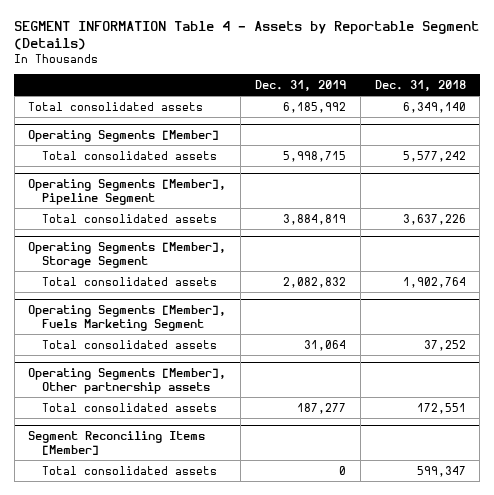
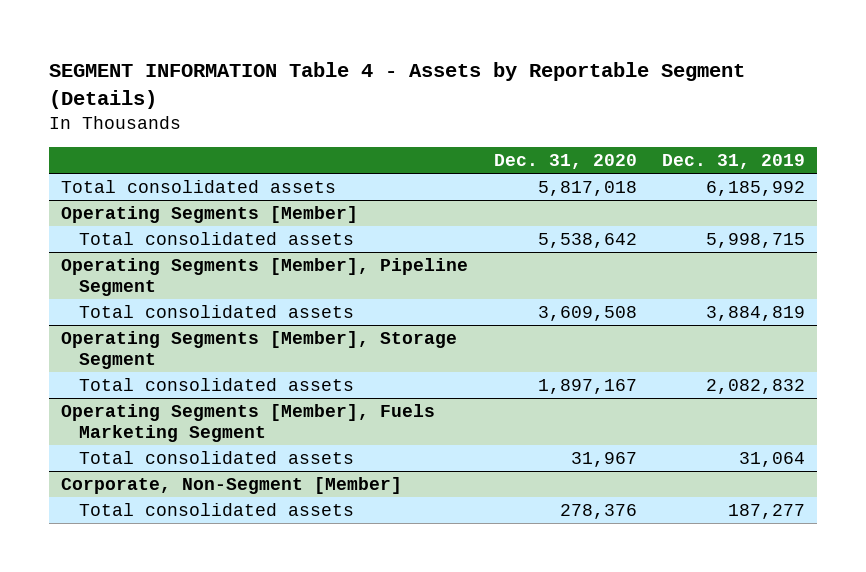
- | Dec. 31, 2019 | Dec. 31, 2018
+ | Dec. 31, 2020 | Dec. 31, 2019
- Operating Segments [Member], Other partnership assets
+ Corporate, Non-Segment [Member]
- Segment Reconciling Items [Member]
- Total consolidated assets | 0 | 599,347

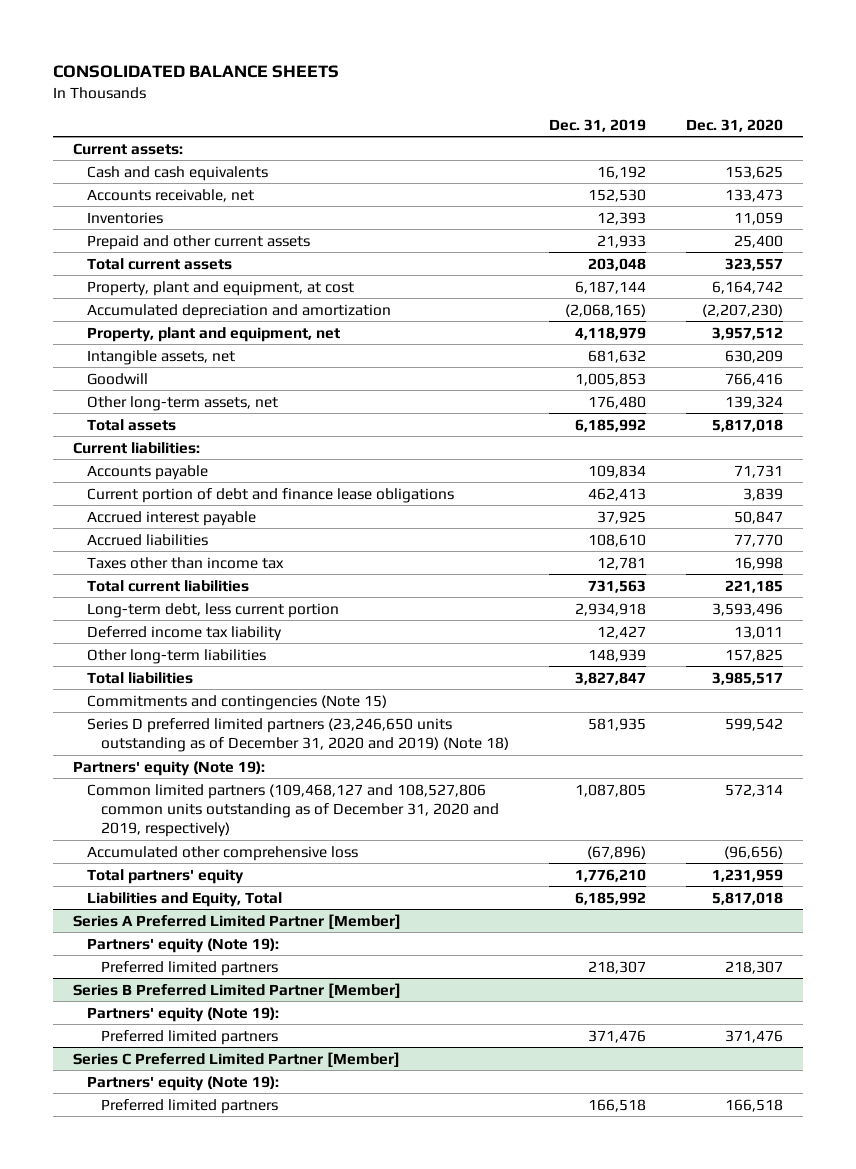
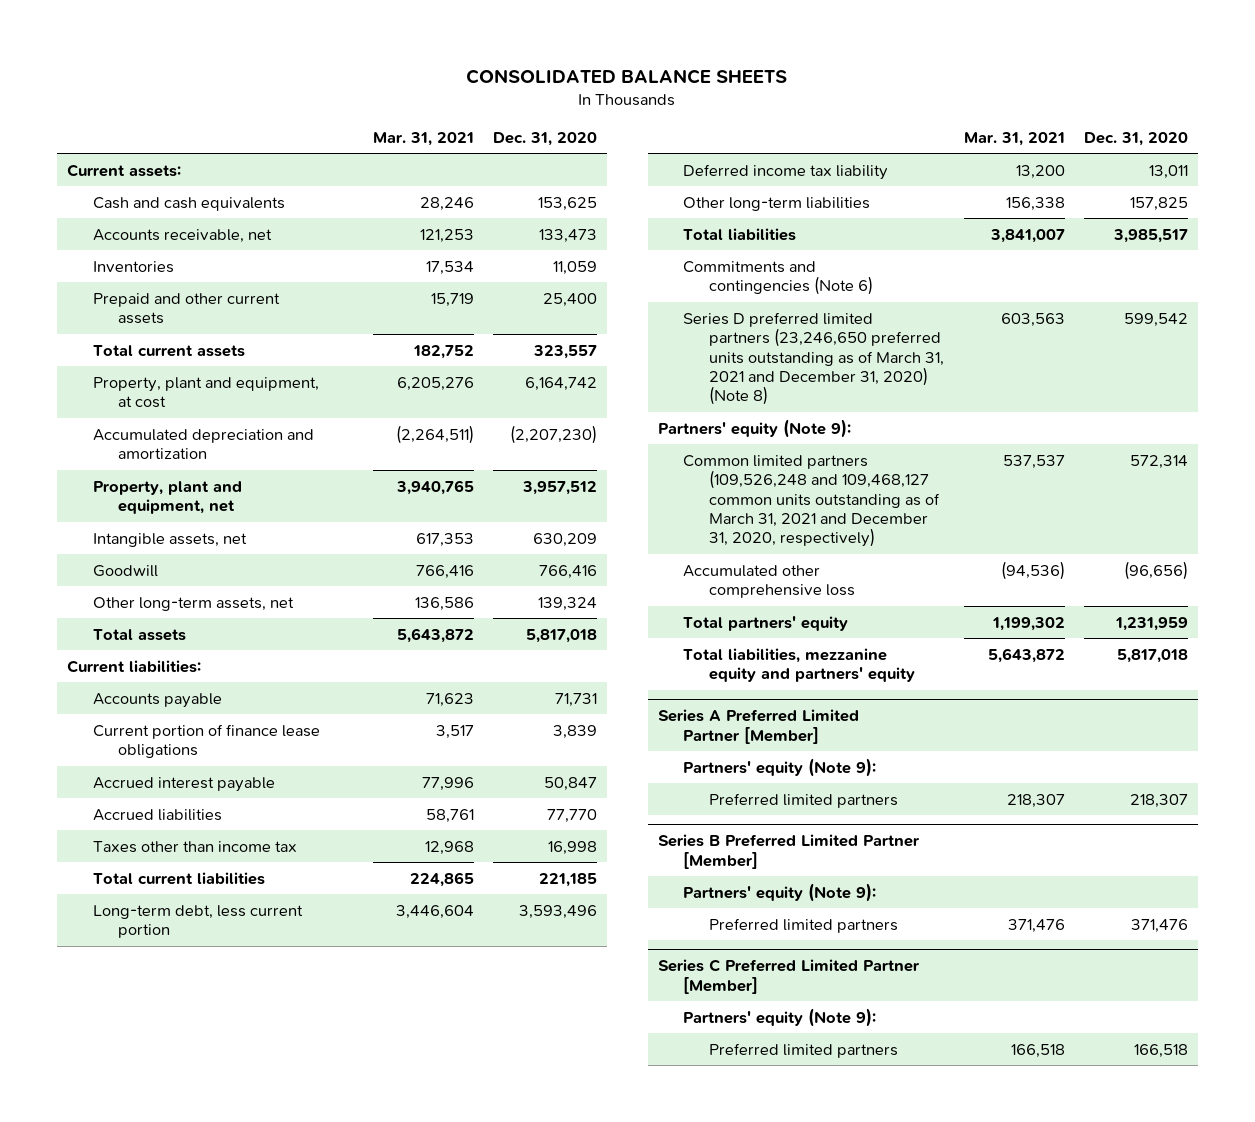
- | Dec. 31, 2019 | Dec. 31, 2020
+ | Mar. 31, 2021 | Dec. 31, 2020
- Current portion of debt and finance lease obligations | 462,413 | 3,839
+ Current portion of finance lease obligations | 3,517 | 3,839
- Commitments and contingencies (Note 15)
- Series D preferred limited partners (23,246,650 units outstanding as of December 31, 2020 and 2019) (Note 18) | 581,935 | 599,542
- Partners' equity (Note 19):
- Common limited partners (109,468,127 and 108,527,806 common units outstanding as of December 31, 2020 and 2019, respectively) | 1,087,805 | 572,314
+ Commitments and contingencies (Note 6)
+ Series D preferred limited partners (23,246,650 preferred units outstanding as of March 31, 2021 and December 31, 2020) (Note 8) | 603,563 | 599,542
+ Partners' equity (Note 9):
+ Common limited partners (109,526,248 and 109,468,127 common units outstanding as of March 31, 2021 and December 31, 2020, respectively) | 537,537 | 572,314
- Liabilities and Equity, Total | 6,185,992 | 5,817,018
+ Total liabilities, mezzanine equity and partners' equity | 5,643,872 | 5,817,018
@ Series A Preferred Limited Partner [Member]
- Partners' equity (Note 19):
+ Partners' equity (Note 9):
@ Series B Preferred Limited Partner [Member]
- Partners' equity (Note 19):
+ Partners' equity (Note 9):
@ Series C Preferred Limited Partner [Member]
- Partners' equity (Note 19):
+ Partners' equity (Note 9):

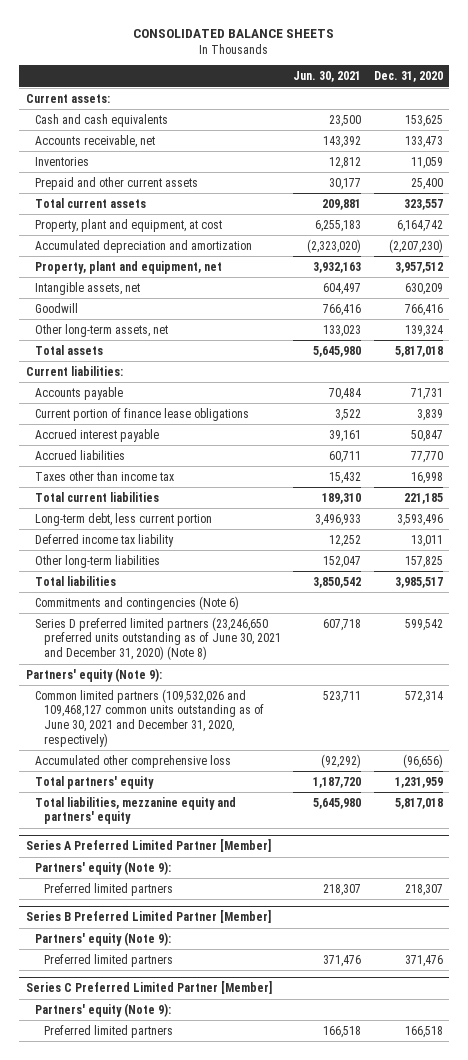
- | Mar. 31, 2021 | Dec. 31, 2020
+ | Jun. 30, 2021 | Dec. 31, 2020
- Series D preferred limited partners (23,246,650 preferred units outstanding as of March 31, 2021 and December 31, 2020) (Note 8) | 603,563 | 599,542
+ Series D preferred limited partners (23,246,650 preferred units outstanding as of June 30, 2021 and December 31, 2020) (Note 8) | 607,718 | 599,542
- Common limited partners (109,526,248 and 109,468,127 common units outstanding as of March 31, 2021 and December 31, 2020, respectively) | 537,537 | 572,314
+ Common limited partners (109,532,026 and 109,468,127 common units outstanding as of June 30, 2021 and December 31, 2020, respectively) | 523,711 | 572,314

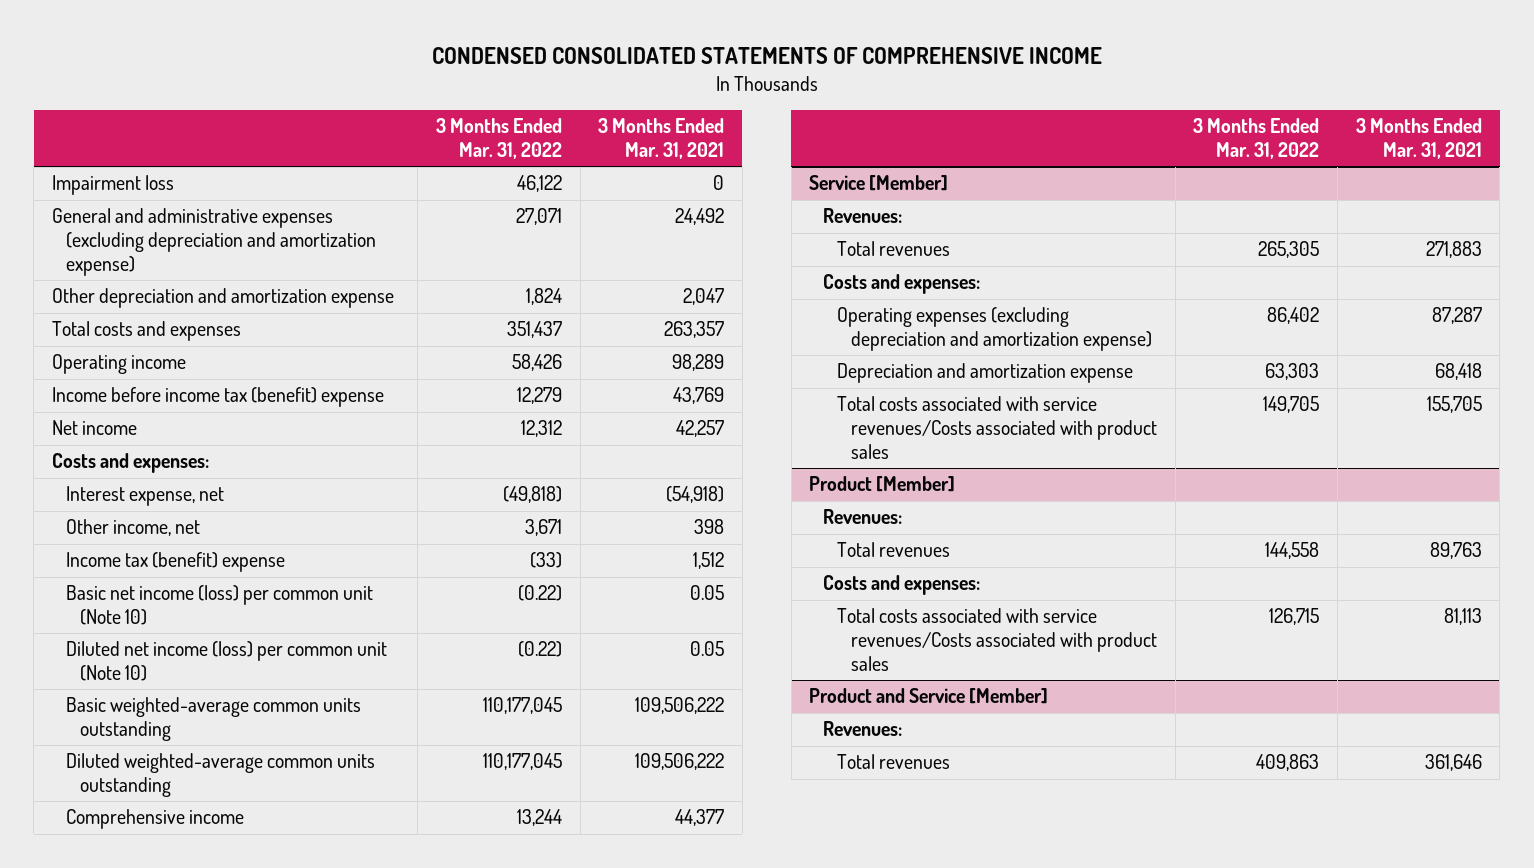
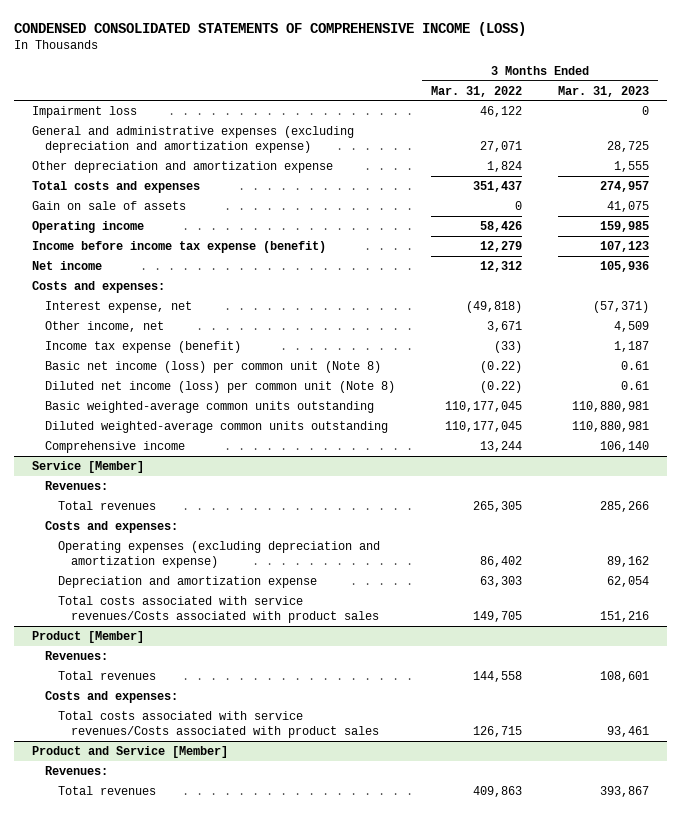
- CONDENSED CONSOLIDATED STATEMENTS OF COMPREHENSIVE INCOME
+ CONDENSED CONSOLIDATED STATEMENTS OF COMPREHENSIVE INCOME (LOSS)
- | 3 Months Ended Mar. 31, 2022 | 3 Months Ended Mar. 31, 2021
+ | 3 Months Ended Mar. 31, 2022 | 3 Months Ended Mar. 31, 2023
+ Gain on sale of assets | 0 | 41,075
- Income before income tax (benefit) expense | 12,279 | 43,769
+ Income before income tax expense (benefit) | 12,279 | 107,123
- Income tax (benefit) expense | (33) | 1,512
- Basic net income (loss) per common unit (Note 10) | (0.22) | 0.05
- Diluted net income (loss) per common unit (Note 10) | (0.22) | 0.05
+ Income tax expense (benefit) | (33) | 1,187
+ Basic net income (loss) per common unit (Note 8) | (0.22) | 0.61
+ Diluted net income (loss) per common unit (Note 8) | (0.22) | 0.61

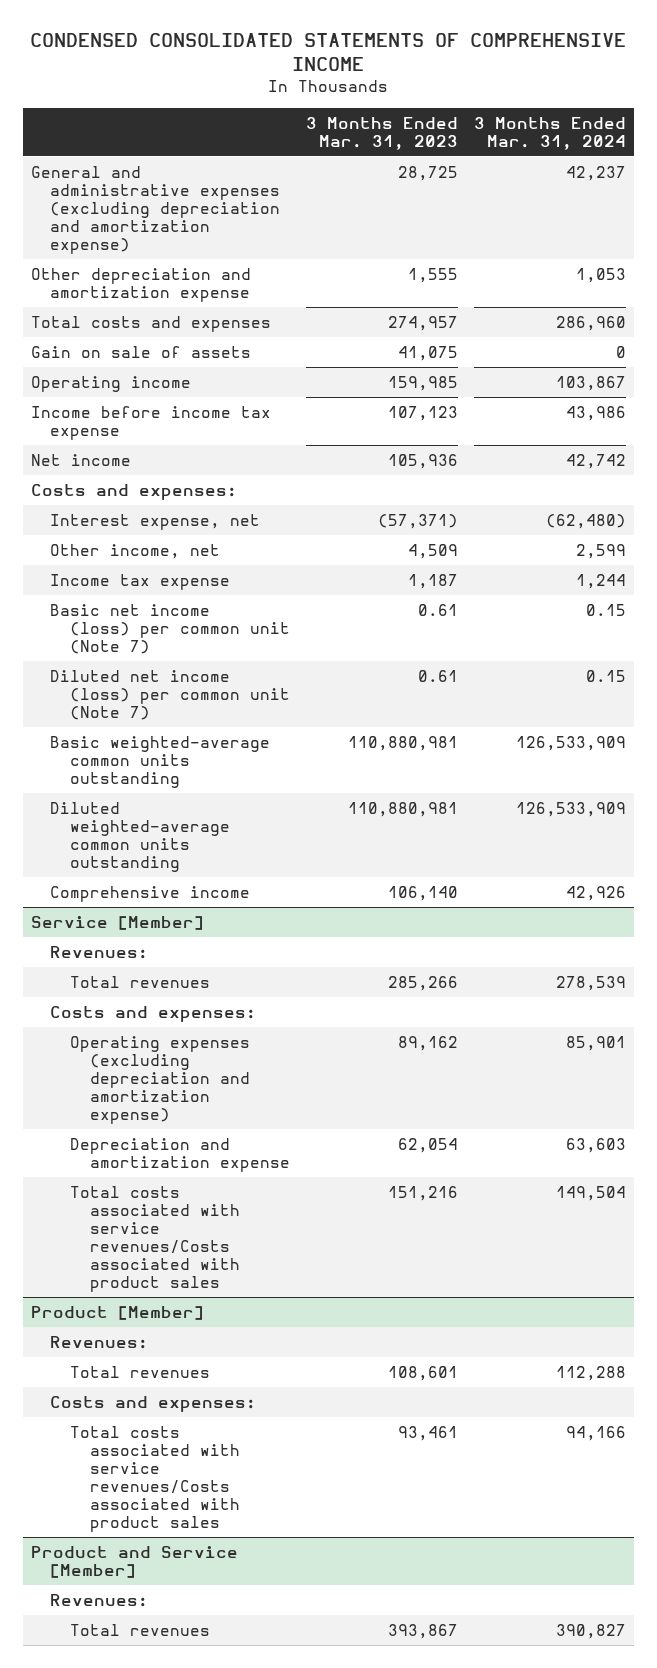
- CONDENSED CONSOLIDATED STATEMENTS OF COMPREHENSIVE INCOME (LOSS)
+ CONDENSED CONSOLIDATED STATEMENTS OF COMPREHENSIVE INCOME
- | 3 Months Ended Mar. 31, 2022 | 3 Months Ended Mar. 31, 2023
+ | 3 Months Ended Mar. 31, 2023 | 3 Months Ended Mar. 31, 2024
- Impairment loss | 46,122 | 0
- Income before income tax expense (benefit) | 12,279 | 107,123
+ Income before income tax expense | 107,123 | 43,986
- Income tax expense (benefit) | (33) | 1,187
- Basic net income (loss) per common unit (Note 8) | (0.22) | 0.61
- Diluted net income (loss) per common unit (Note 8) | (0.22) | 0.61
+ Income tax expense | 1,187 | 1,244
+ Basic net income (loss) per common unit (Note 7) | 0.61 | 0.15
+ Diluted net income (loss) per common unit (Note 7) | 0.61 | 0.15

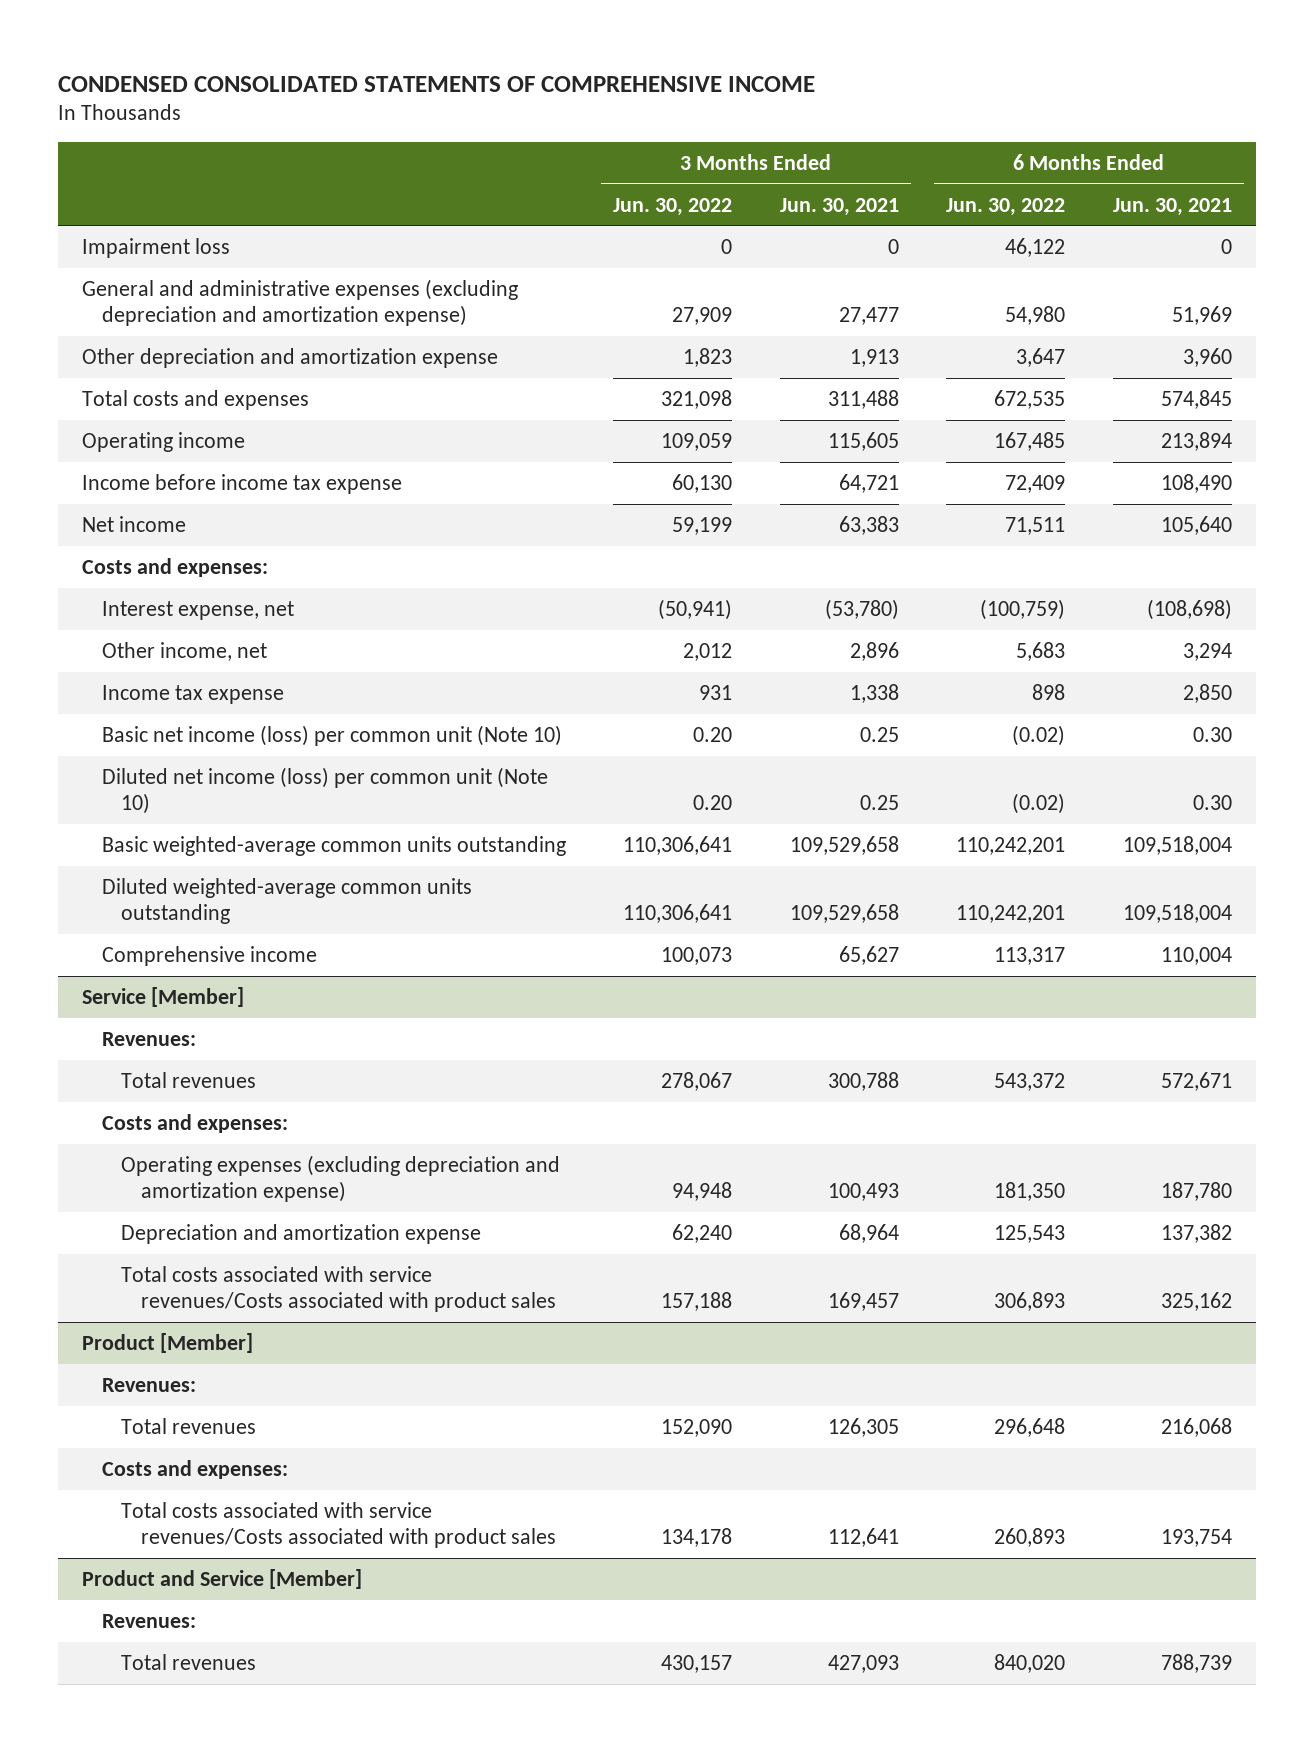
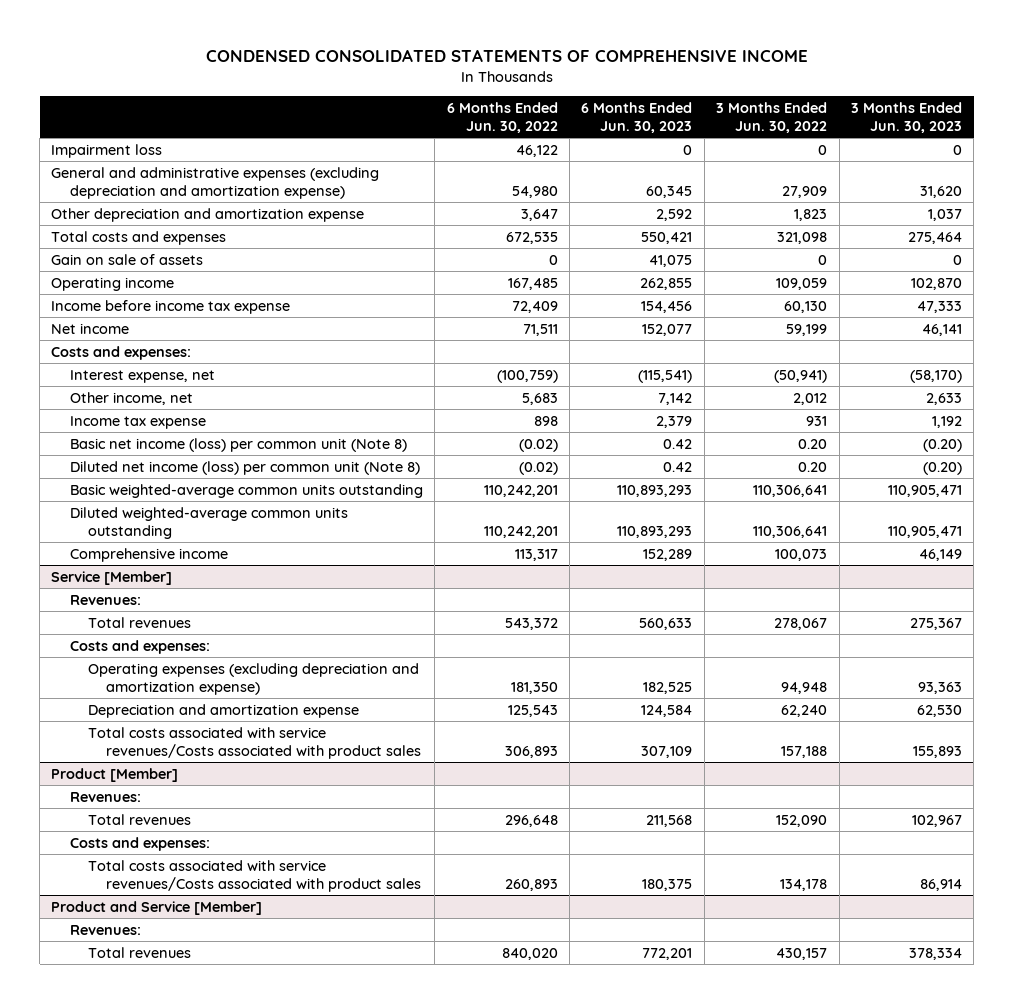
- | 3 Months Ended Jun. 30, 2022 | 3 Months Ended Jun. 30, 2021 | 6 Months Ended Jun. 30, 2022 | 6 Months Ended Jun. 30, 2021
+ | 6 Months Ended Jun. 30, 2022 | 6 Months Ended Jun. 30, 2023 | 3 Months Ended Jun. 30, 2022 | 3 Months Ended Jun. 30, 2023
+ Gain on sale of assets | 0 | 41,075 | 0 | 0
- Basic net income (loss) per common unit (Note 10) | 0.20 | 0.25 | (0.02) | 0.30
- Diluted net income (loss) per common unit (Note 10) | 0.20 | 0.25 | (0.02) | 0.30
+ Basic net income (loss) per common unit (Note 8) | (0.02) | 0.42 | 0.20 | (0.20)
+ Diluted net income (loss) per common unit (Note 8) | (0.02) | 0.42 | 0.20 | (0.20)

